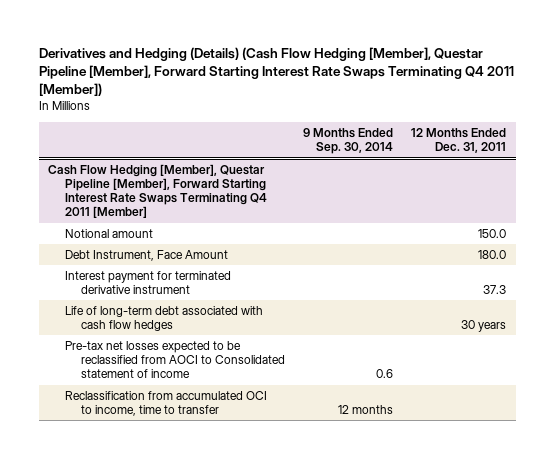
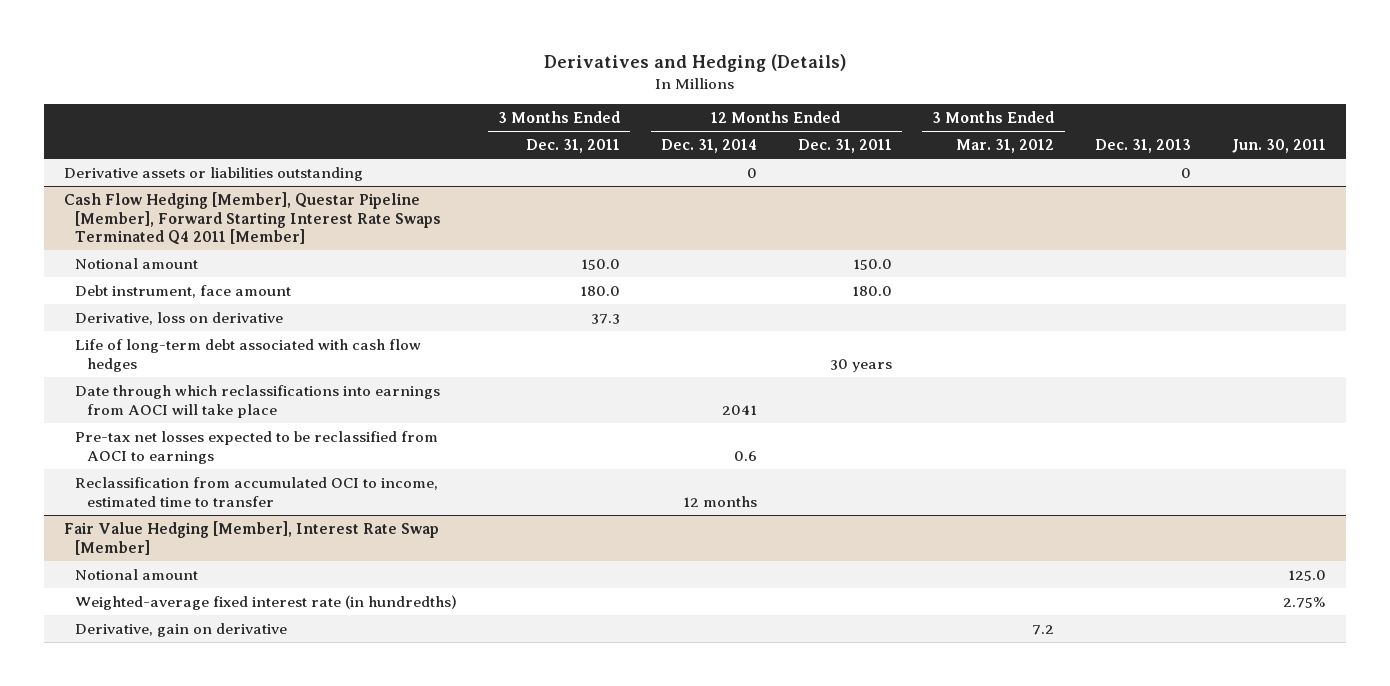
- Derivatives and Hedging (Details) (Cash Flow Hedging [Member], Questar Pipeline [Member], Forward Starting Interest Rate Swaps Terminating Q4 2011 [Member])
+ Derivatives and Hedging (Details)
- | 9 Months Ended Sep. 30, 2014 | 12 Months Ended Dec. 31, 2011
+ | 3 Months Ended Dec. 31, 2011 | 12 Months Ended Dec. 31, 2014 | 12 Months Ended Dec. 31, 2011 | 3 Months Ended Mar. 31, 2012 | Dec. 31, 2013 | Jun. 30, 2011
- Cash Flow Hedging [Member], Questar Pipeline [Member], Forward Starting Interest Rate Swaps Terminating Q4 2011 [Member]
+ Derivative assets or liabilities outstanding | | 0 | | | 0 |
+ Cash Flow Hedging [Member], Questar Pipeline [Member], Forward Starting Interest Rate Swaps Terminated Q4 2011 [Member]
- Debt Instrument, Face Amount | | 180.0
- Interest payment for terminated derivative instrument | | 37.3
+ Debt instrument, face amount | 180.0 | | 180.0 | | |
+ Derivative, loss on derivative | 37.3 | | | | |
- Pre-tax net losses expected to be reclassified from AOCI to Consolidated statement of income | 0.6 |
- Reclassification from accumulated OCI to income, time to transfer | 12 months |
+ Date through which reclassifications into earnings from AOCI will take place | | 2041 | | | |
+ Pre-tax net losses expected to be reclassified from AOCI to earnings | | 0.6 | | | |
+ Reclassification from accumulated OCI to income, estimated time to transfer | | 12 months | | | |
+ Fair Value Hedging [Member], Interest Rate Swap [Member]
+ Notional amount | | | | | | 125.0
+ Weighted-average fixed interest rate (in hundredths) | | | | | | 2.75%
+ Derivative, gain on derivative | | | | 7.2 | |

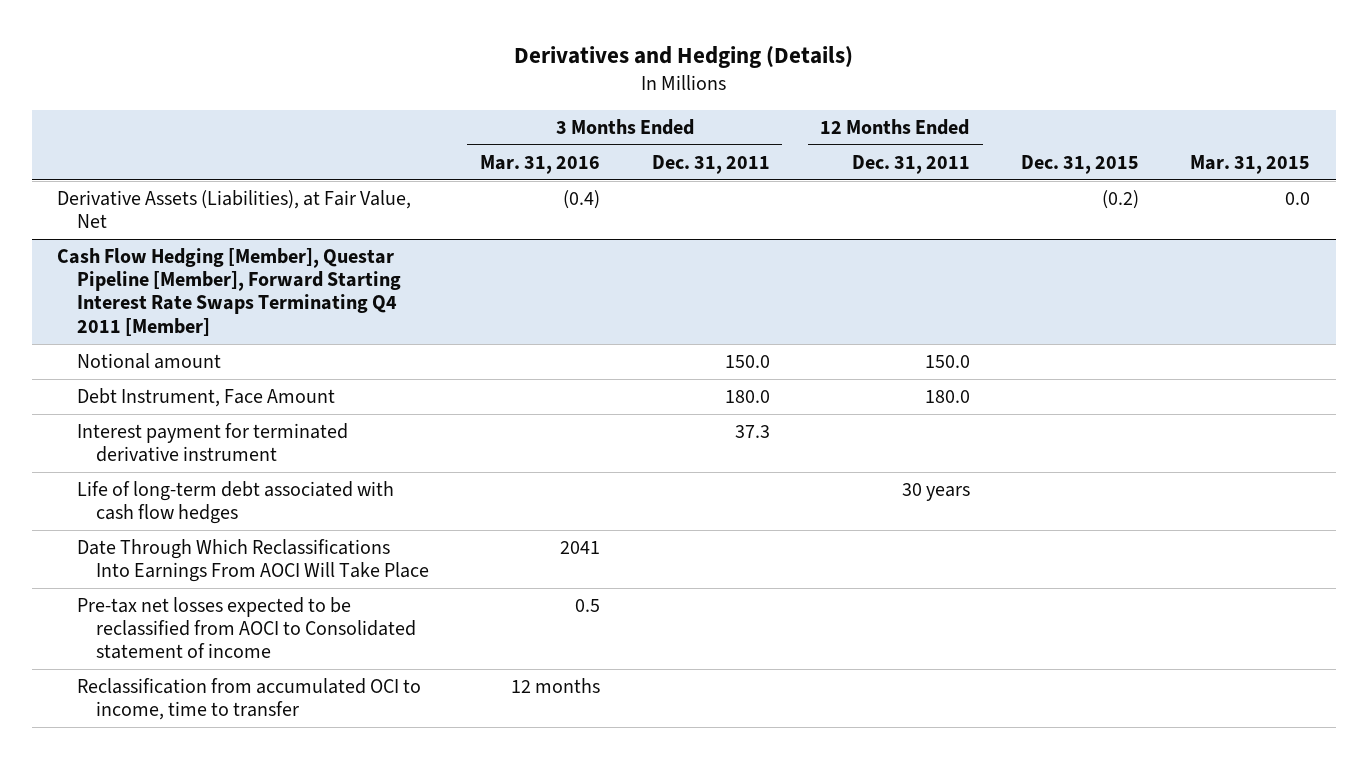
- | 3 Months Ended Dec. 31, 2011 | 12 Months Ended Dec. 31, 2014 | 12 Months Ended Dec. 31, 2011 | 3 Months Ended Mar. 31, 2012 | Dec. 31, 2013 | Jun. 30, 2011
+ | 3 Months Ended Mar. 31, 2016 | 3 Months Ended Dec. 31, 2011 | 12 Months Ended Dec. 31, 2011 | Dec. 31, 2015 | Mar. 31, 2015
- Derivative assets or liabilities outstanding | | 0 | | | 0 |
- Cash Flow Hedging [Member], Questar Pipeline [Member], Forward Starting Interest Rate Swaps Terminated Q4 2011 [Member]
+ Derivative Assets (Liabilities), at Fair Value, Net | (0.4) | | | (0.2) | 0.0
+ Cash Flow Hedging [Member], Questar Pipeline [Member], Forward Starting Interest Rate Swaps Terminating Q4 2011 [Member]
- Debt instrument, face amount | 180.0 | | 180.0 | | |
- Derivative, loss on derivative | 37.3 | | | | |
+ Debt Instrument, Face Amount | | 180.0 | 180.0 | |
+ Interest payment for terminated derivative instrument | | 37.3 | | |
- Date through which reclassifications into earnings from AOCI will take place | | 2041 | | | |
- Pre-tax net losses expected to be reclassified from AOCI to earnings | | 0.6 | | | |
- Reclassification from accumulated OCI to income, estimated time to transfer | | 12 months | | | |
- Fair Value Hedging [Member], Interest Rate Swap [Member]
- Notional amount | | | | | | 125.0
- Weighted-average fixed interest rate (in hundredths) | | | | | | 2.75%
- Derivative, gain on derivative | | | | 7.2 | |
+ Date Through Which Reclassifications Into Earnings From AOCI Will Take Place | 2041 | | | |
+ Pre-tax net losses expected to be reclassified from AOCI to Consolidated statement of income | 0.5 | | | |
+ Reclassification from accumulated OCI to income, time to transfer | 12 months | | | |

